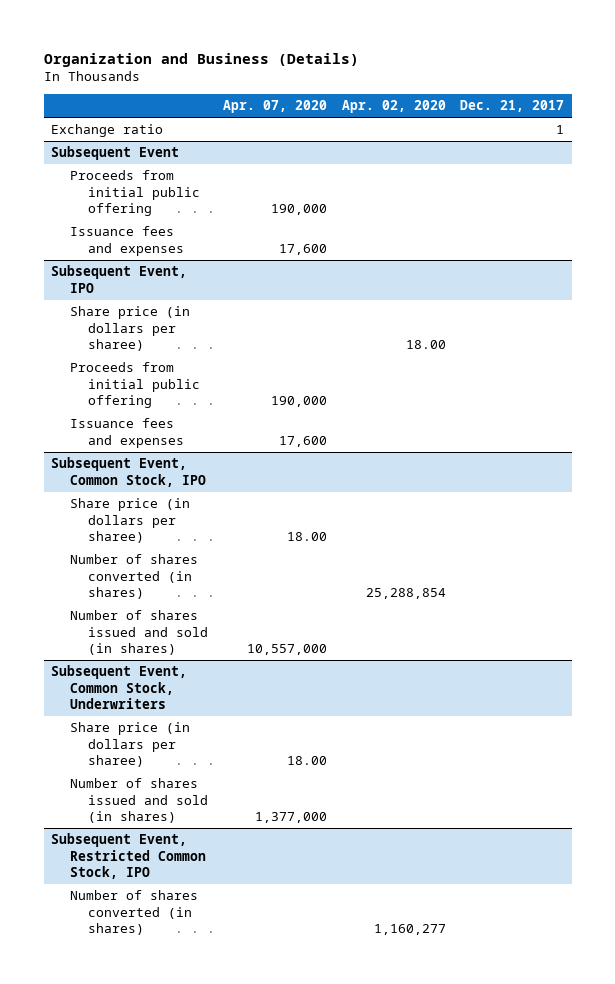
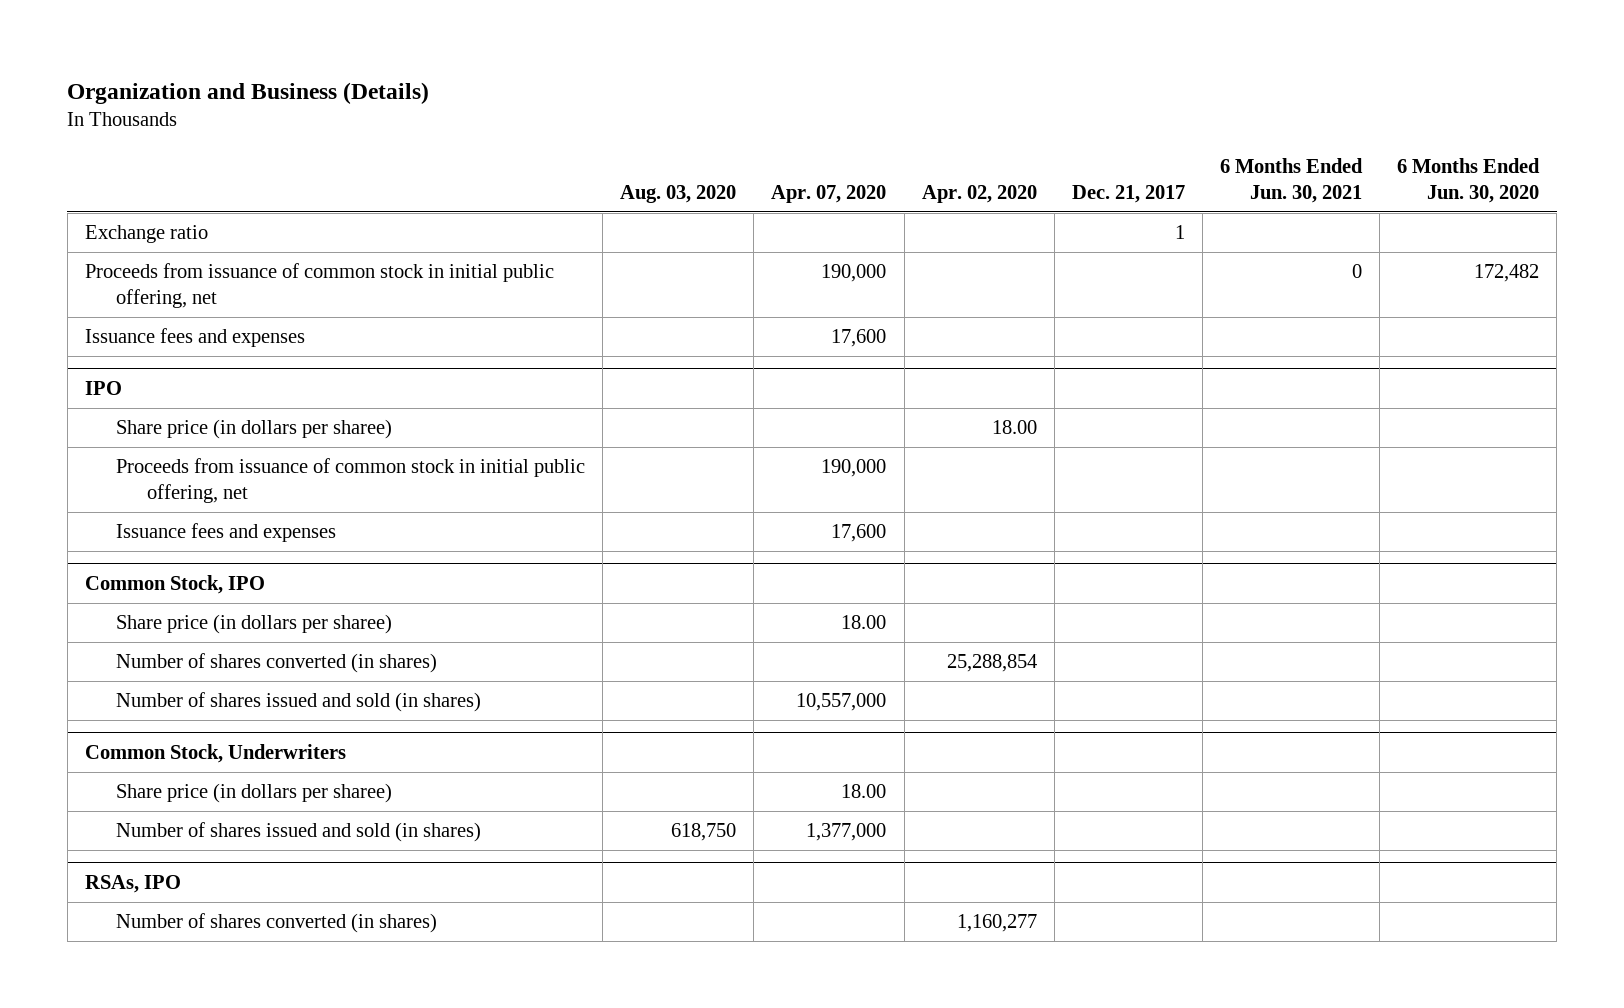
- | Apr. 07, 2020 | Apr. 02, 2020 | Dec. 21, 2017
+ | Aug. 03, 2020 | Apr. 07, 2020 | Apr. 02, 2020 | Dec. 21, 2017 | 6 Months Ended Jun. 30, 2021 | 6 Months Ended Jun. 30, 2020
- Subsequent Event
- Proceeds from initial public offering | 190,000 | |
+ Proceeds from issuance of common stock in initial public offering, net | | 190,000 | | | 0 | 172,482
- Subsequent Event, IPO
+ IPO
- Proceeds from initial public offering | 190,000 | |
+ Proceeds from issuance of common stock in initial public offering, net | | 190,000 | | | |
- Subsequent Event, Common Stock, IPO
+ Common Stock, IPO
- Subsequent Event, Common Stock, Underwriters
+ Common Stock, Underwriters
- Subsequent Event, Restricted Common Stock, IPO
+ RSAs, IPO

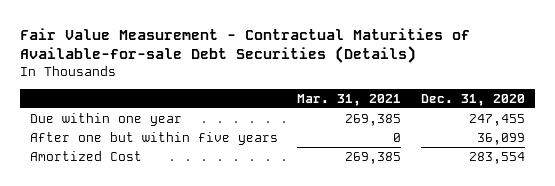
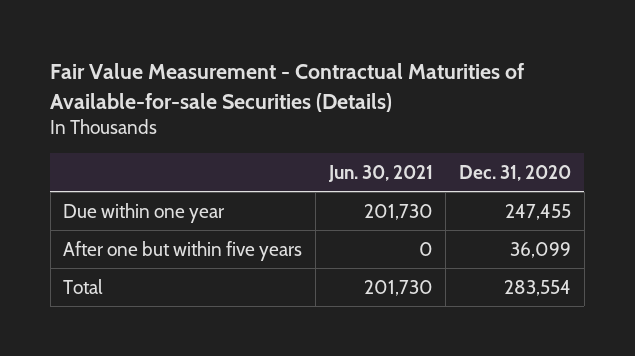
- Fair Value Measurement - Contractual Maturities of Available-for-sale Debt Securities (Details)
+ Fair Value Measurement - Contractual Maturities of Available-for-sale Securities (Details)
- | Mar. 31, 2021 | Dec. 31, 2020
+ | Jun. 30, 2021 | Dec. 31, 2020
- Amortized Cost | 269,385 | 283,554
+ Total | 201,730 | 283,554

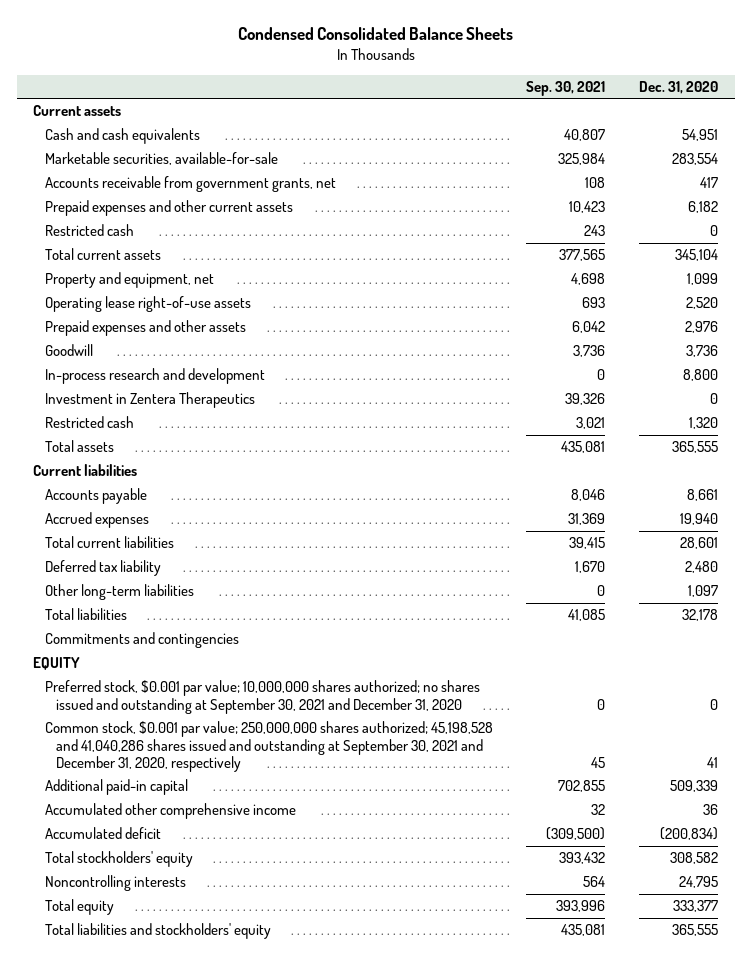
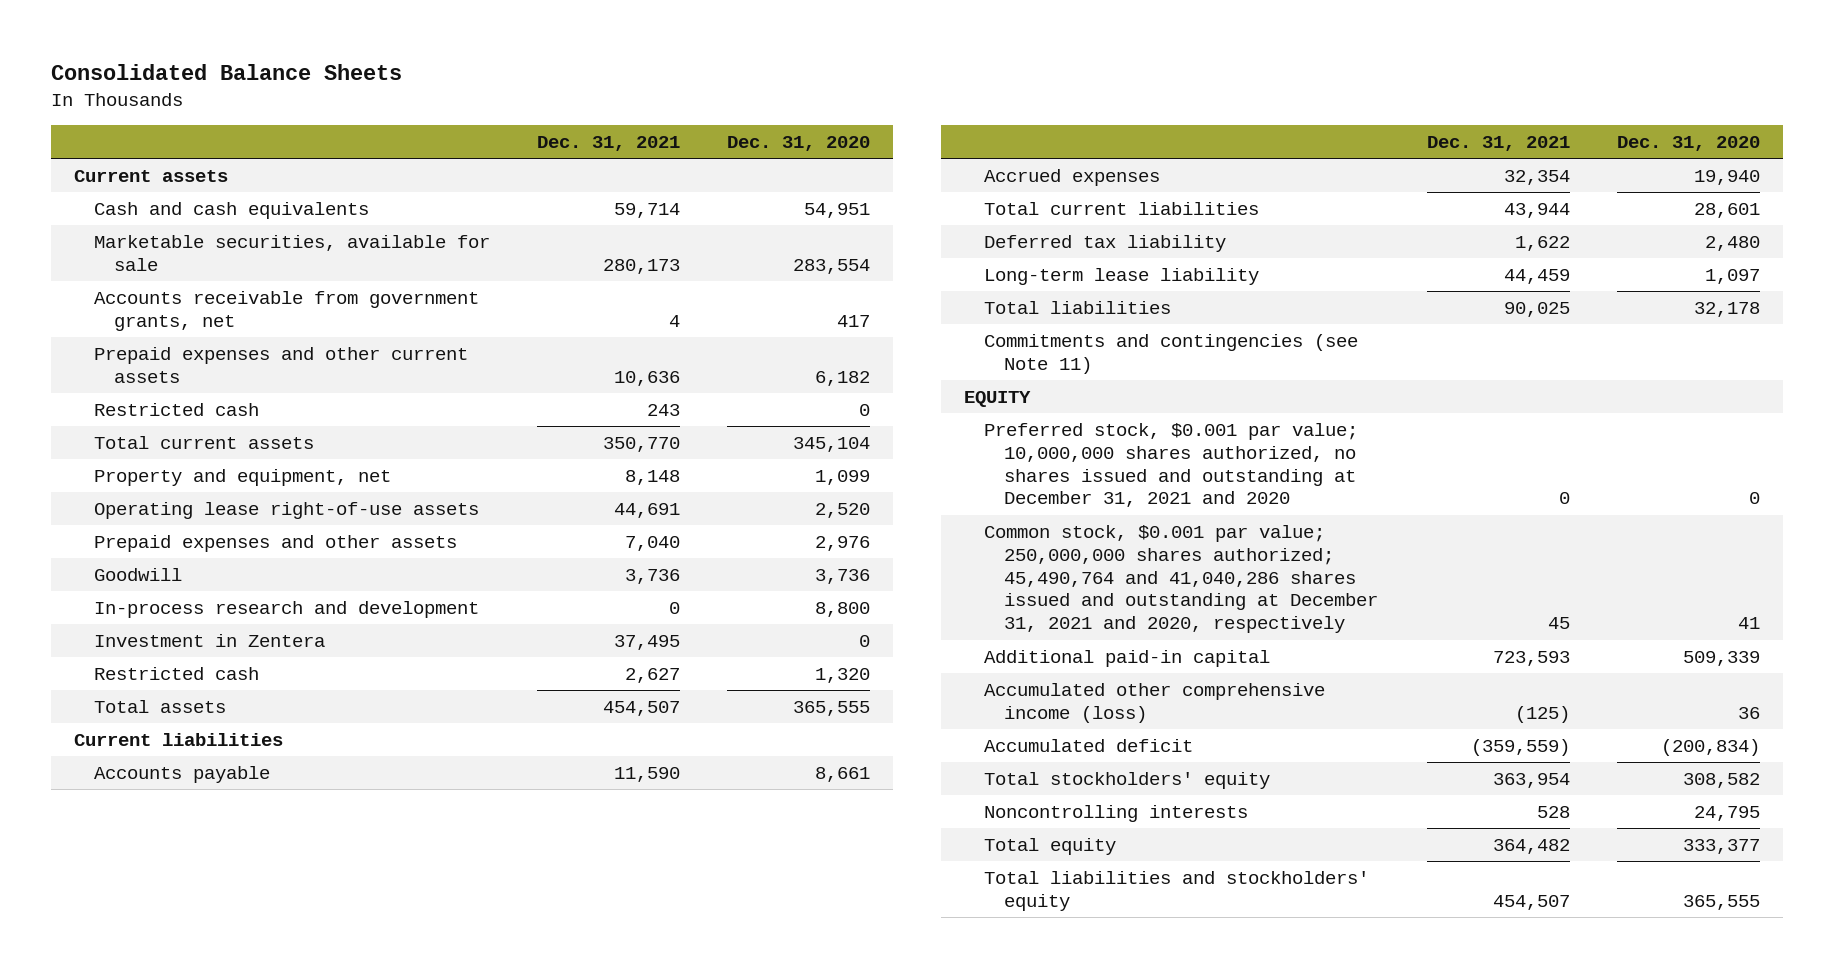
- Condensed Consolidated Balance Sheets
+ Consolidated Balance Sheets
- | Sep. 30, 2021 | Dec. 31, 2020
+ | Dec. 31, 2021 | Dec. 31, 2020
- Marketable securities, available-for-sale | 325,984 | 283,554
+ Marketable securities, available for sale | 280,173 | 283,554
- Investment in Zentera Therapeutics | 39,326 | 0
+ Investment in Zentera | 37,495 | 0
- Other long-term liabilities | 0 | 1,097
+ Long-term lease liability | 44,459 | 1,097
- Commitments and contingencies
+ Commitments and contingencies (see Note 11)
- Preferred stock, $0.001 par value; 10,000,000 shares authorized; no shares issued and outstanding at September 30, 2021 and December 31, 2020 | 0 | 0
- Common stock, $0.001 par value; 250,000,000 shares authorized; 45,198,528 and 41,040,286 shares issued and outstanding at September 30, 2021 and December 31, 2020, respectively | 45 | 41
+ Preferred stock, $0.001 par value; 10,000,000 shares authorized, no shares issued and outstanding at December 31, 2021 and 2020 | 0 | 0
+ Common stock, $0.001 par value; 250,000,000 shares authorized; 45,490,764 and 41,040,286 shares issued and outstanding at December 31, 2021 and 2020, respectively | 45 | 41
- Accumulated other comprehensive income | 32 | 36
+ Accumulated other comprehensive income (loss) | (125) | 36

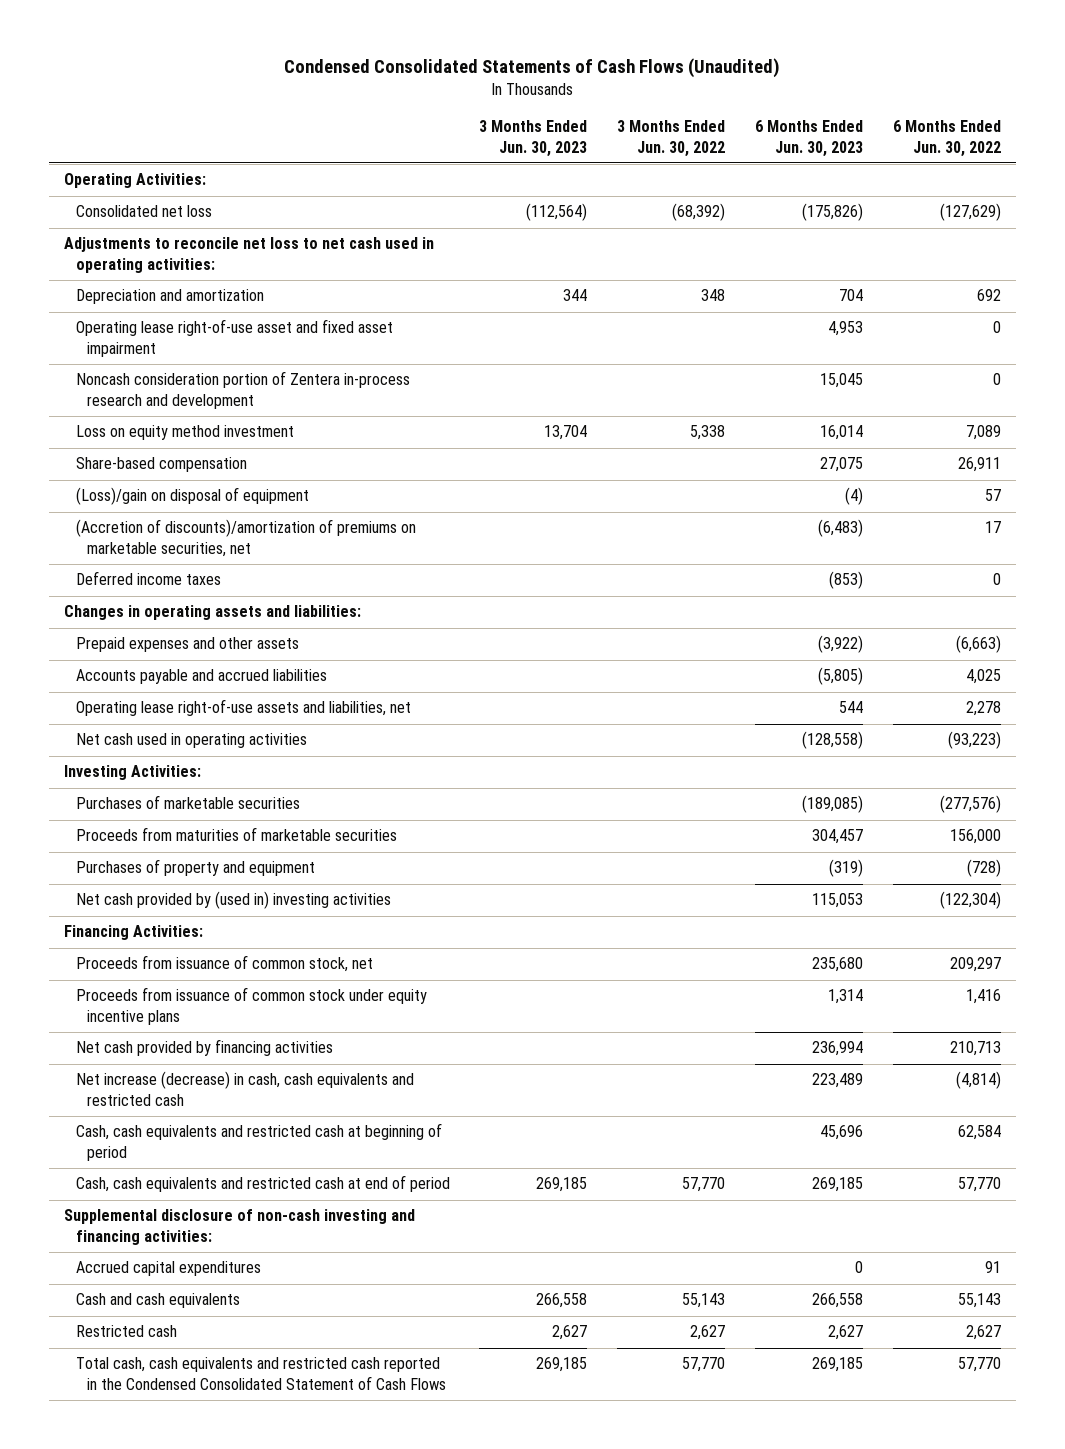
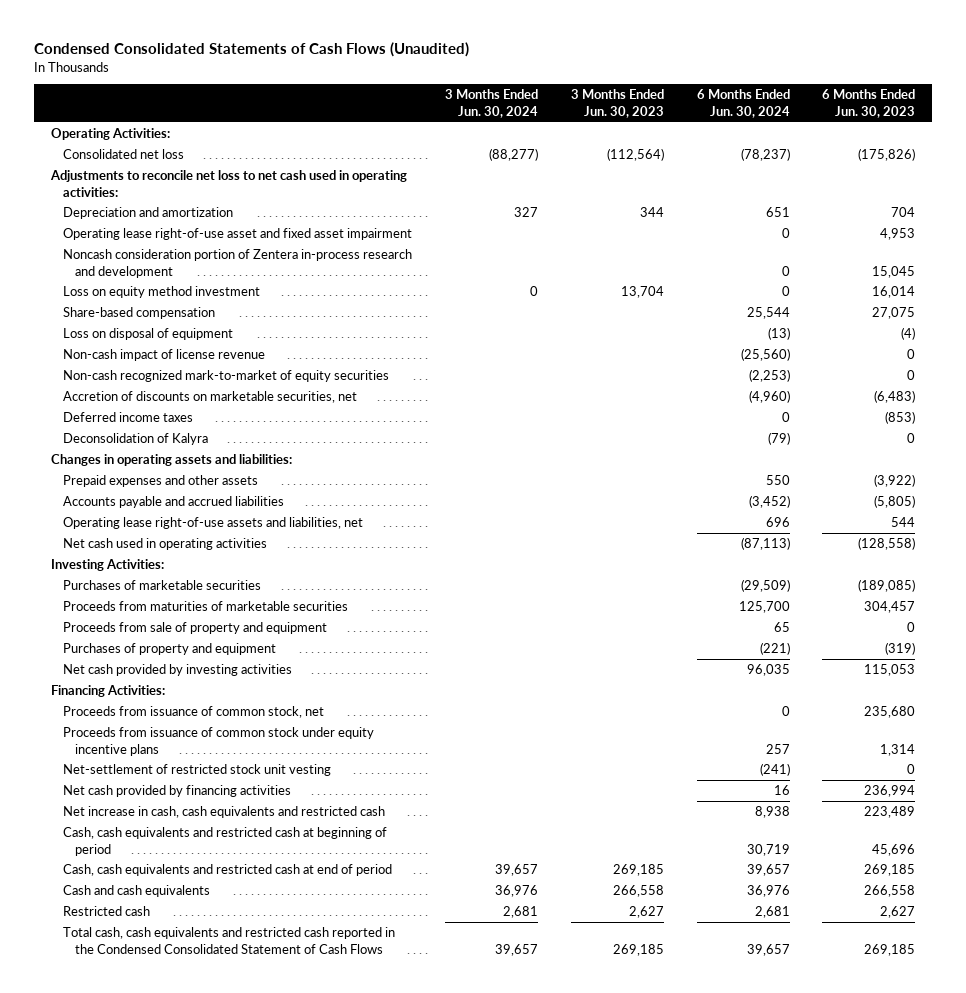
- | 3 Months Ended Jun. 30, 2023 | 3 Months Ended Jun. 30, 2022 | 6 Months Ended Jun. 30, 2023 | 6 Months Ended Jun. 30, 2022
+ | 3 Months Ended Jun. 30, 2024 | 3 Months Ended Jun. 30, 2023 | 6 Months Ended Jun. 30, 2024 | 6 Months Ended Jun. 30, 2023
- (Loss)/gain on disposal of equipment | | | (4) | 57
- (Accretion of discounts)/amortization of premiums on marketable securities, net | | | (6,483) | 17
+ Loss on disposal of equipment | | | (13) | (4)
+ Non-cash impact of license revenue | | | (25,560) | 0
+ Non-cash recognized mark-to-market of equity securities | | | (2,253) | 0
+ Accretion of discounts on marketable securities, net | | | (4,960) | (6,483)
+ Deconsolidation of Kalyra | | | (79) | 0
+ Proceeds from sale of property and equipment | | | 65 | 0
- Net cash provided by (used in) investing activities | | | 115,053 | (122,304)
+ Net cash provided by investing activities | | | 96,035 | 115,053
+ Net-settlement of restricted stock unit vesting | | | (241) | 0
- Net increase (decrease) in cash, cash equivalents and restricted cash | | | 223,489 | (4,814)
+ Net increase in cash, cash equivalents and restricted cash | | | 8,938 | 223,489
- Supplemental disclosure of non-cash investing and financing activities:
- Accrued capital expenditures | | | 0 | 91

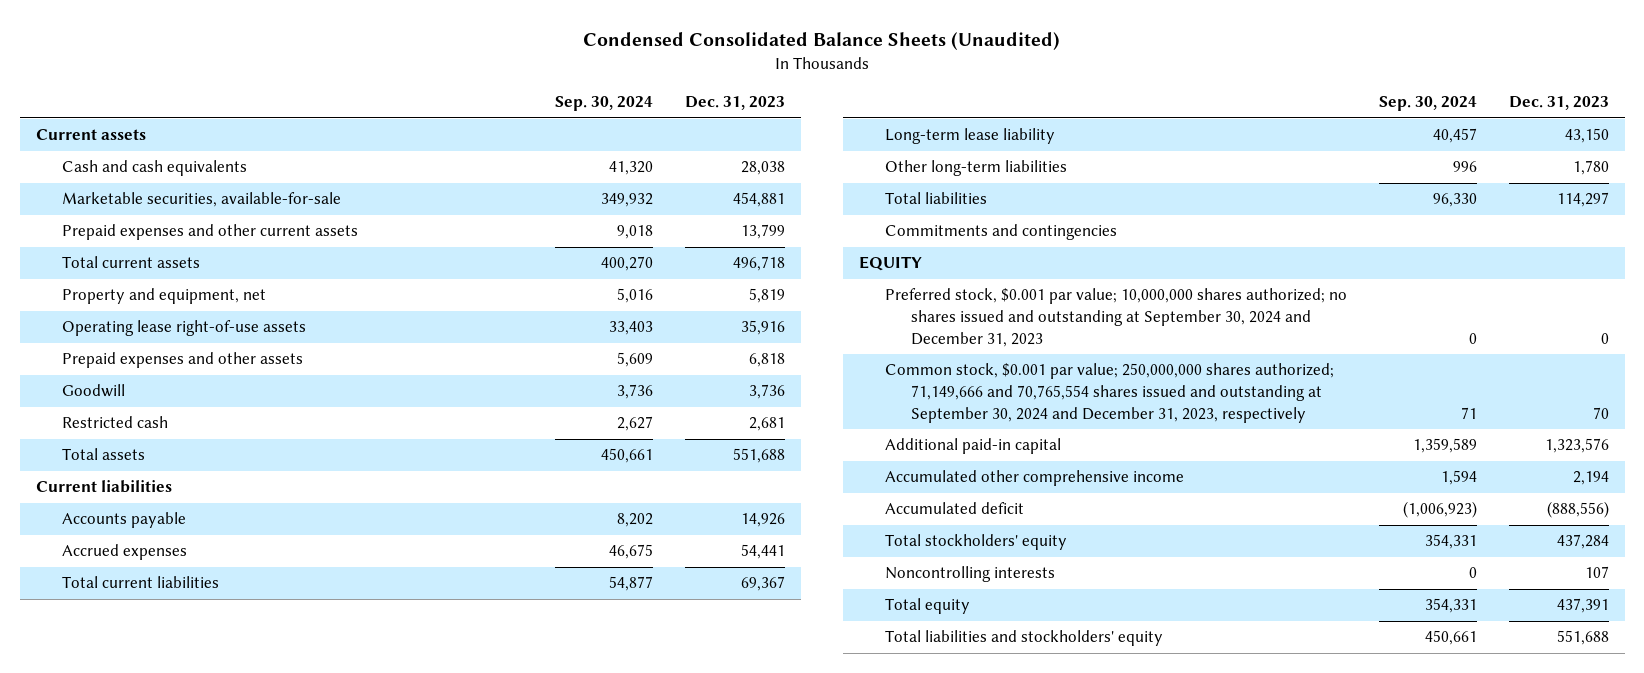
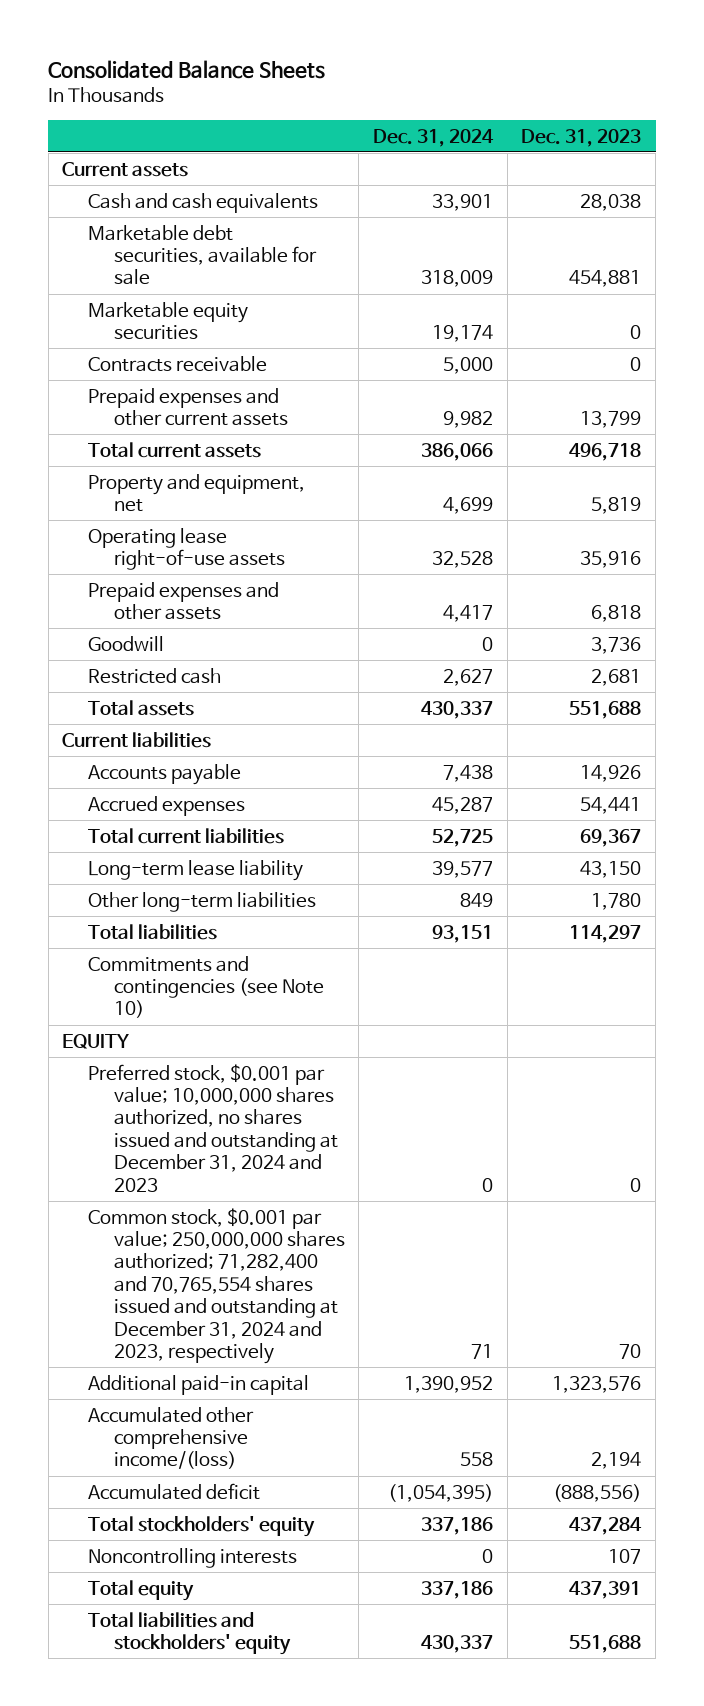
- Condensed Consolidated Balance Sheets (Unaudited)
+ Consolidated Balance Sheets
- | Sep. 30, 2024 | Dec. 31, 2023
+ | Dec. 31, 2024 | Dec. 31, 2023
- Marketable securities, available-for-sale | 349,932 | 454,881
+ Marketable debt securities, available for sale | 318,009 | 454,881
+ Marketable equity securities | 19,174 | 0
+ Contracts receivable | 5,000 | 0
- Commitments and contingencies
+ Commitments and contingencies (see Note 10)
- Preferred stock, $0.001 par value; 10,000,000 shares authorized; no shares issued and outstanding at September 30, 2024 and December 31, 2023 | 0 | 0
- Common stock, $0.001 par value; 250,000,000 shares authorized; 71,149,666 and 70,765,554 shares issued and outstanding at September 30, 2024 and December 31, 2023, respectively | 71 | 70
+ Preferred stock, $0.001 par value; 10,000,000 shares authorized, no shares issued and outstanding at December 31, 2024 and 2023 | 0 | 0
+ Common stock, $0.001 par value; 250,000,000 shares authorized; 71,282,400 and 70,765,554 shares issued and outstanding at December 31, 2024 and 2023, respectively | 71 | 70
- Accumulated other comprehensive income | 1,594 | 2,194
+ Accumulated other comprehensive income/(loss) | 558 | 2,194

